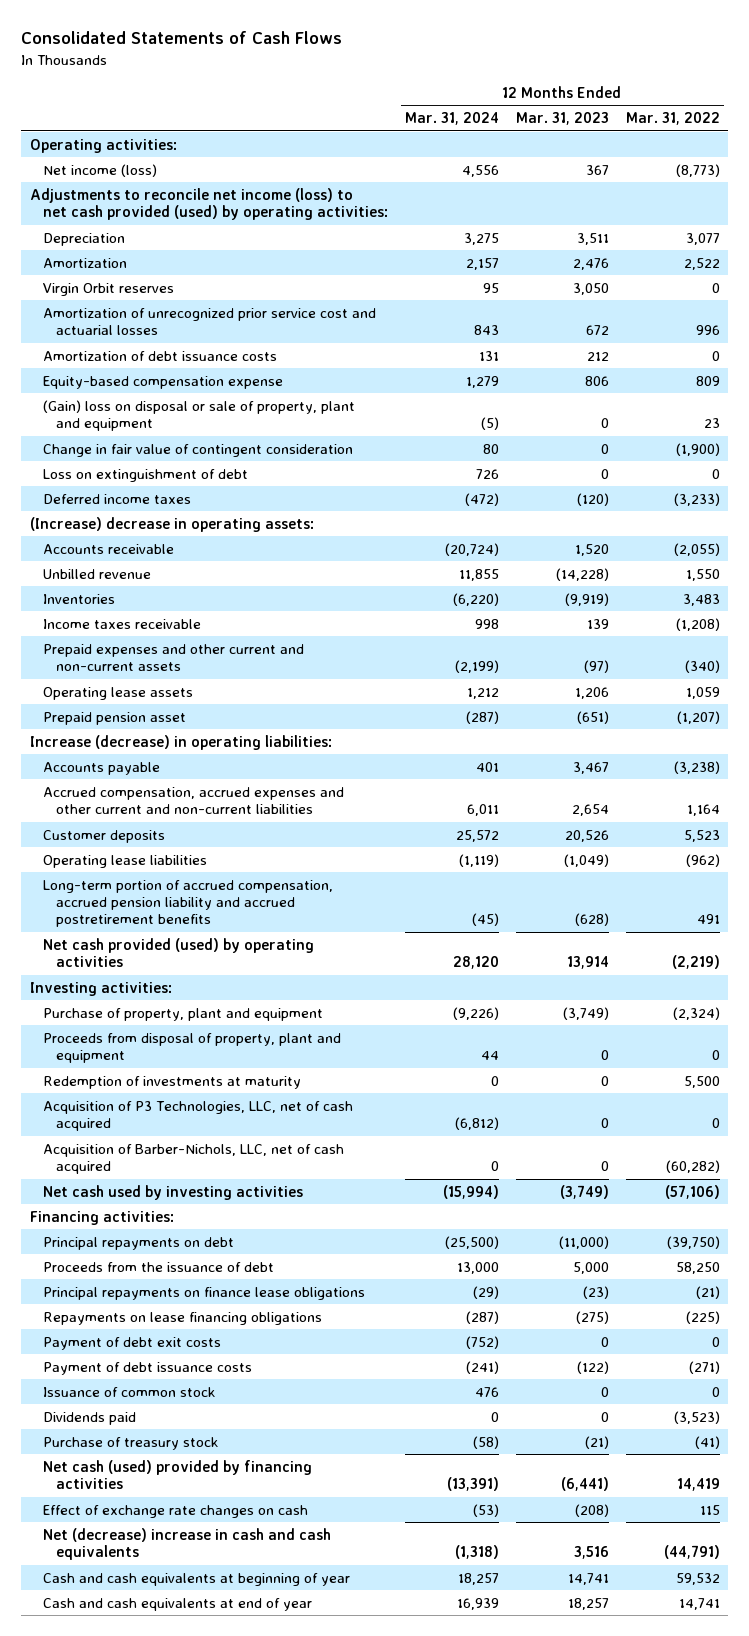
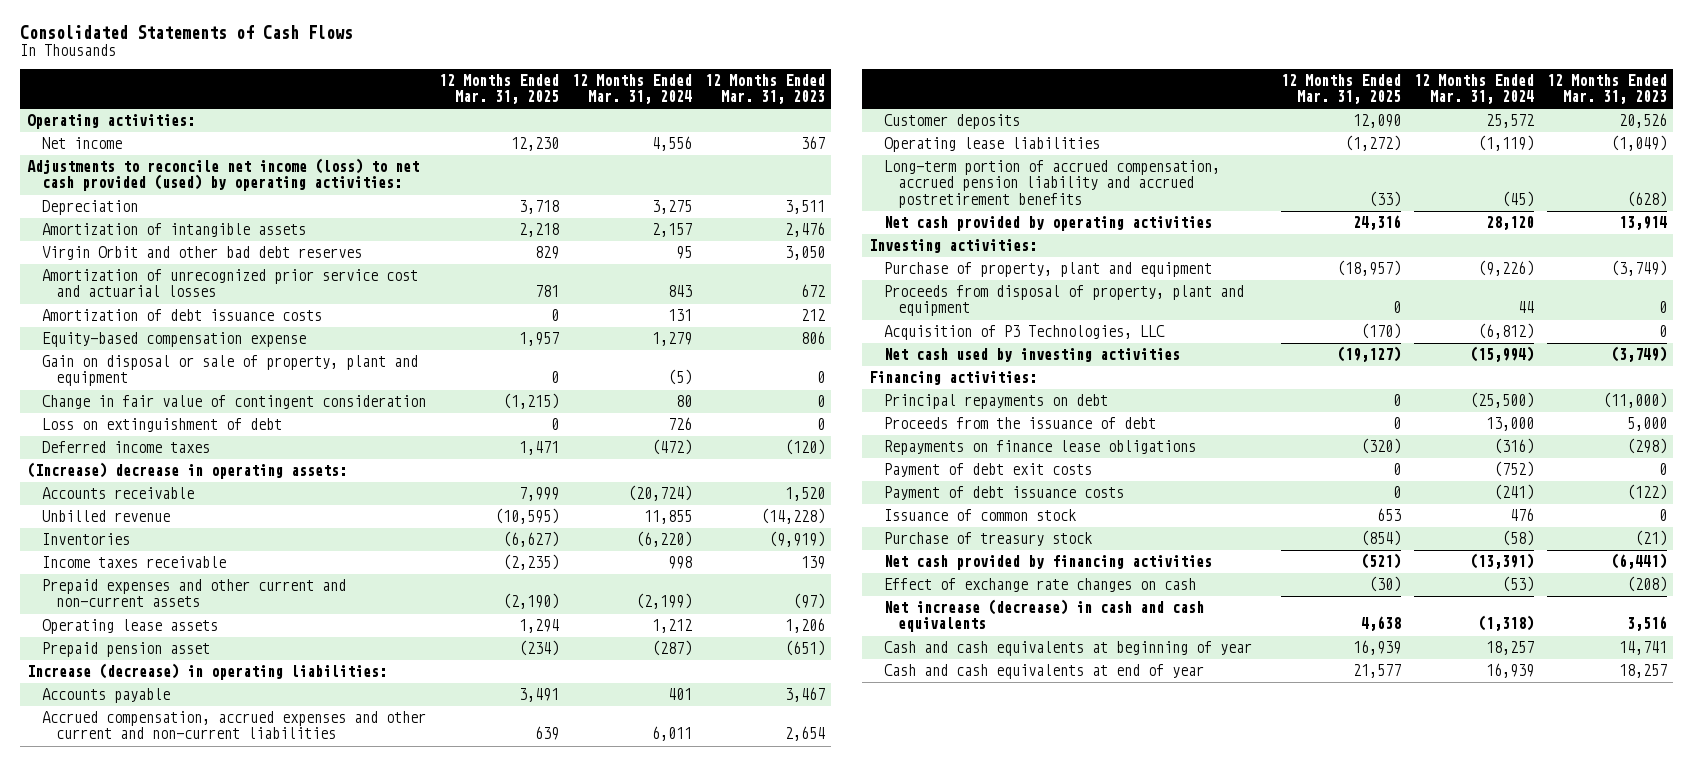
- | 12 Months Ended Mar. 31, 2024 | 12 Months Ended Mar. 31, 2023 | 12 Months Ended Mar. 31, 2022
+ | 12 Months Ended Mar. 31, 2025 | 12 Months Ended Mar. 31, 2024 | 12 Months Ended Mar. 31, 2023
- Net income (loss) | 4,556 | 367 | (8,773)
+ Net income | 12,230 | 4,556 | 367
- Amortization | 2,157 | 2,476 | 2,522
- Virgin Orbit reserves | 95 | 3,050 | 0
+ Amortization of intangible assets | 2,218 | 2,157 | 2,476
+ Virgin Orbit and other bad debt reserves | 829 | 95 | 3,050
- (Gain) loss on disposal or sale of property, plant and equipment | (5) | 0 | 23
+ Gain on disposal or sale of property, plant and equipment | 0 | (5) | 0
- Net cash provided (used) by operating activities | 28,120 | 13,914 | (2,219)
+ Net cash provided by operating activities | 24,316 | 28,120 | 13,914
- Redemption of investments at maturity | 0 | 0 | 5,500
- Acquisition of P3 Technologies, LLC, net of cash acquired | (6,812) | 0 | 0
- Acquisition of Barber-Nichols, LLC, net of cash acquired | 0 | 0 | (60,282)
+ Acquisition of P3 Technologies, LLC | (170) | (6,812) | 0
- Principal repayments on finance lease obligations | (29) | (23) | (21)
- Repayments on lease financing obligations | (287) | (275) | (225)
+ Repayments on finance lease obligations | (320) | (316) | (298)
- Dividends paid | 0 | 0 | (3,523)
- Net cash (used) provided by financing activities | (13,391) | (6,441) | 14,419
+ Net cash provided by financing activities | (521) | (13,391) | (6,441)
- Net (decrease) increase in cash and cash equivalents | (1,318) | 3,516 | (44,791)
+ Net increase (decrease) in cash and cash equivalents | 4,638 | (1,318) | 3,516

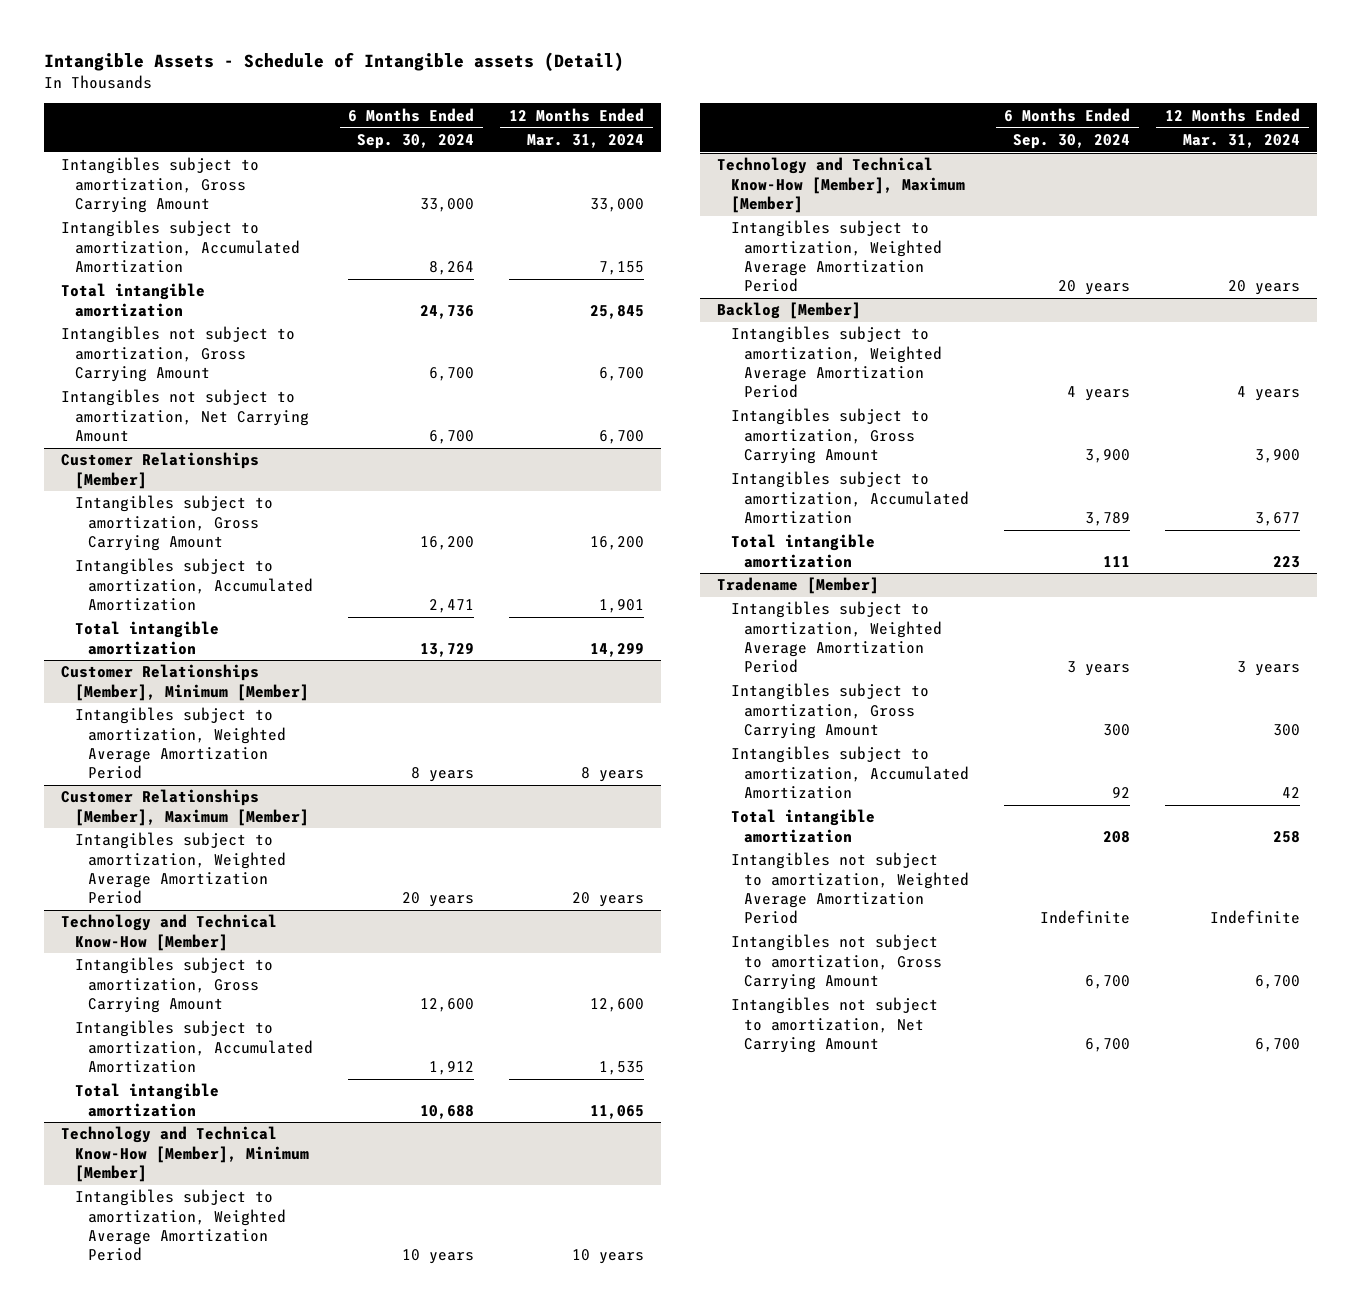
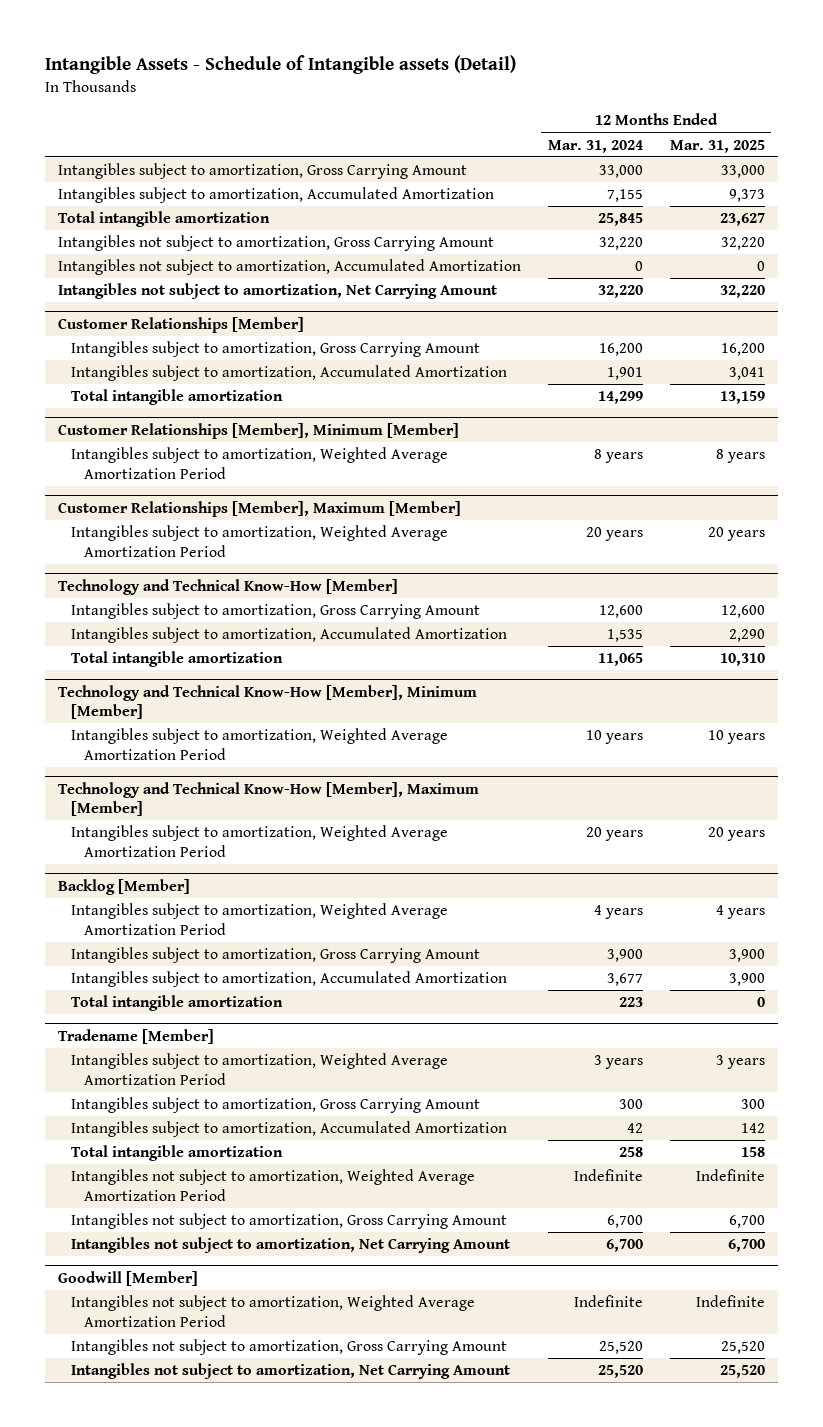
- | 6 Months Ended Sep. 30, 2024 | 12 Months Ended Mar. 31, 2024
+ | 12 Months Ended Mar. 31, 2024 | 12 Months Ended Mar. 31, 2025
- Intangibles not subject to amortization, Gross Carrying Amount | 6,700 | 6,700
- Intangibles not subject to amortization, Net Carrying Amount | 6,700 | 6,700
+ Intangibles not subject to amortization, Gross Carrying Amount | 32,220 | 32,220
+ Intangibles not subject to amortization, Accumulated Amortization | 0 | 0
+ Intangibles not subject to amortization, Net Carrying Amount | 32,220 | 32,220
+ Goodwill [Member]
+ Intangibles not subject to amortization, Weighted Average Amortization Period | Indefinite | Indefinite
+ Intangibles not subject to amortization, Gross Carrying Amount | 25,520 | 25,520
+ Intangibles not subject to amortization, Net Carrying Amount | 25,520 | 25,520

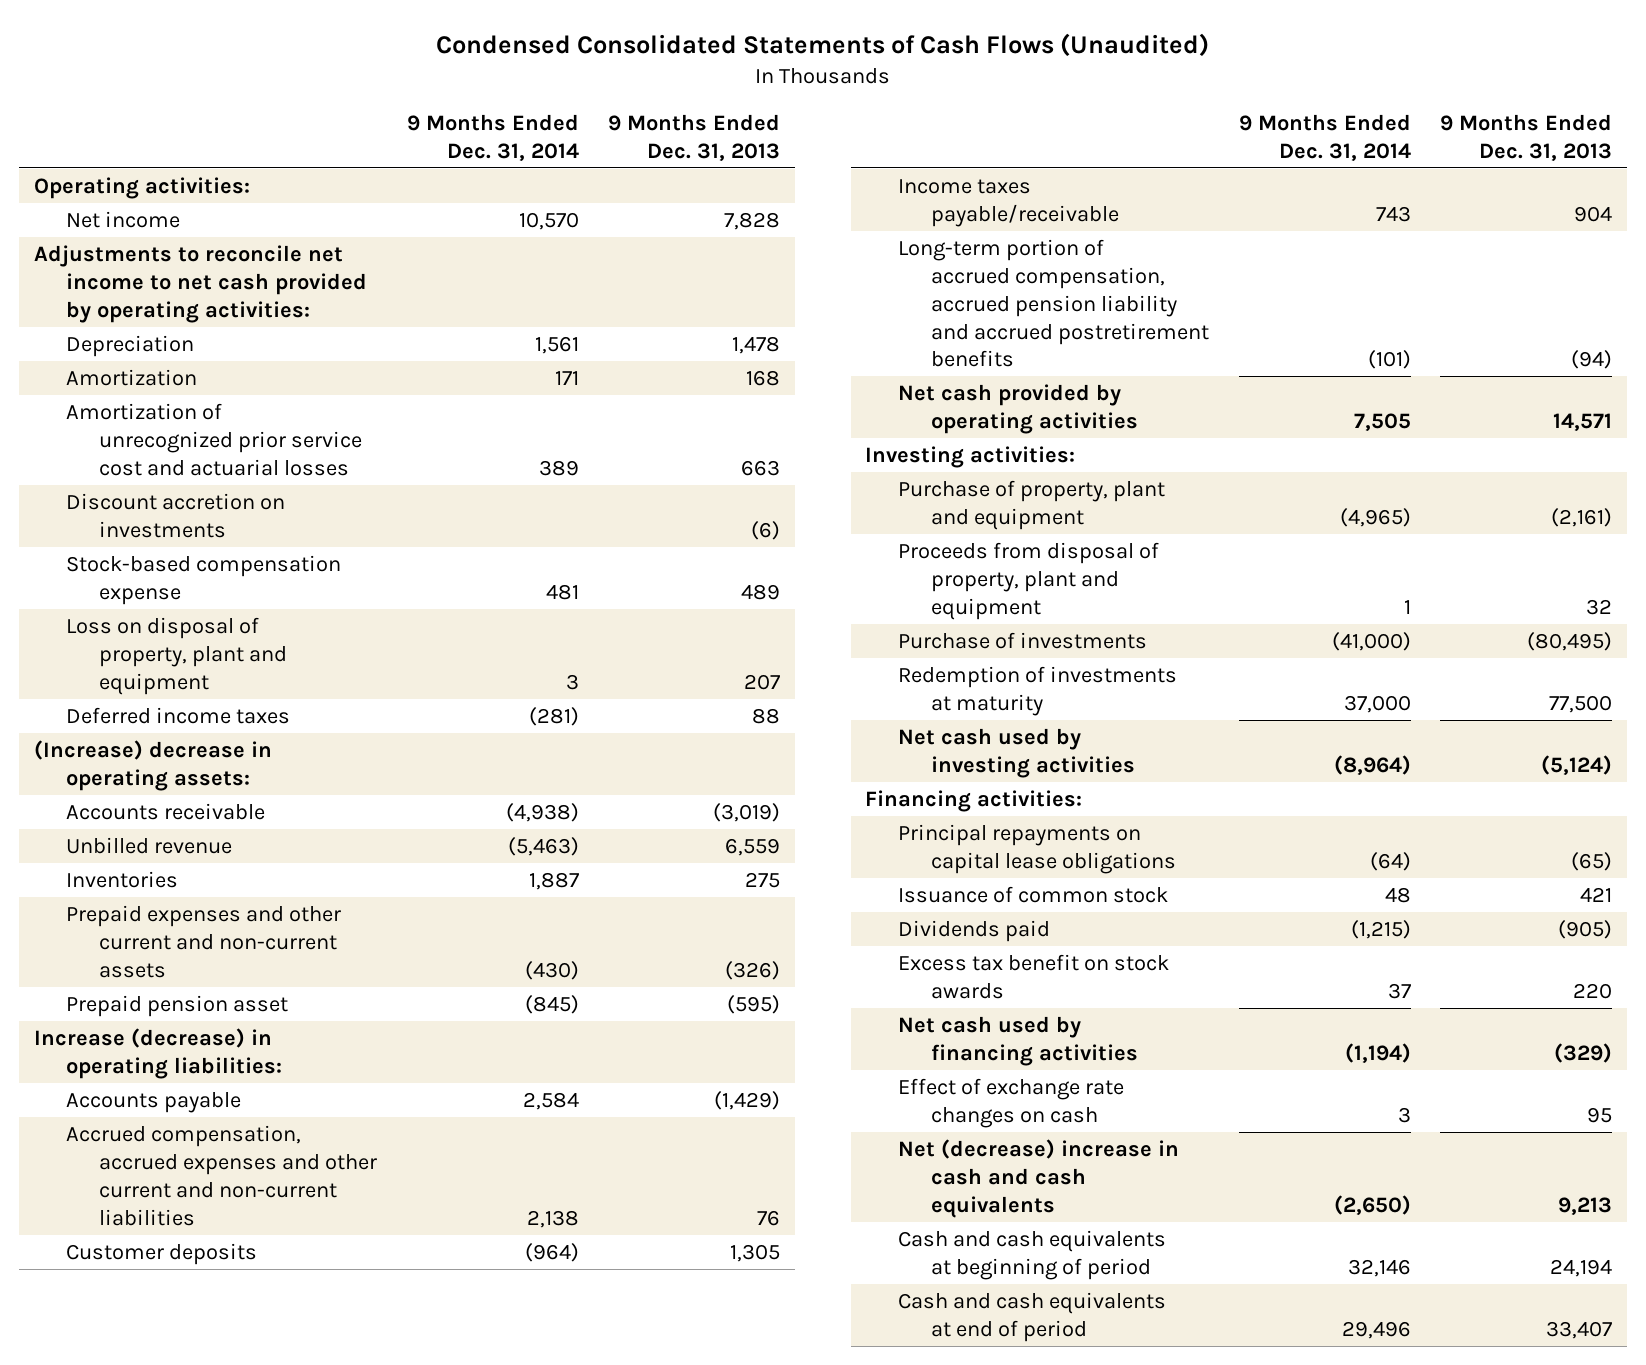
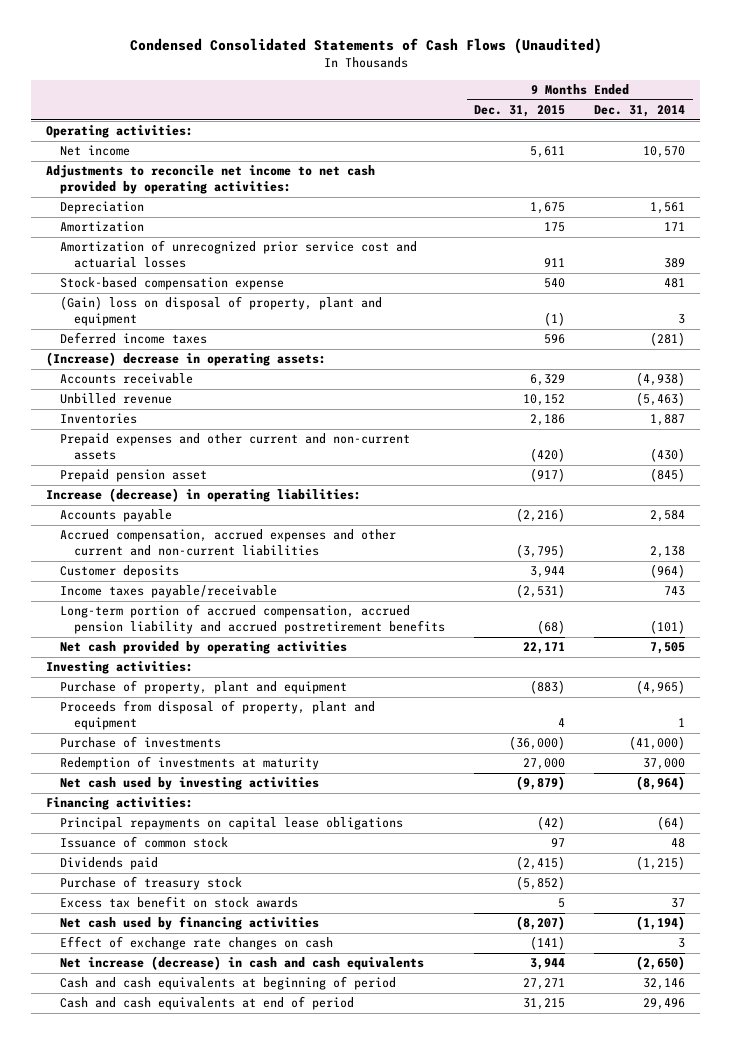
- | 9 Months Ended Dec. 31, 2014 | 9 Months Ended Dec. 31, 2013
+ | 9 Months Ended Dec. 31, 2015 | 9 Months Ended Dec. 31, 2014
- Discount accretion on investments | | (6)
- Loss on disposal of property, plant and equipment | 3 | 207
+ (Gain) loss on disposal of property, plant and equipment | (1) | 3
+ Purchase of treasury stock | (5,852) |
- Net (decrease) increase in cash and cash equivalents | (2,650) | 9,213
+ Net increase (decrease) in cash and cash equivalents | 3,944 | (2,650)

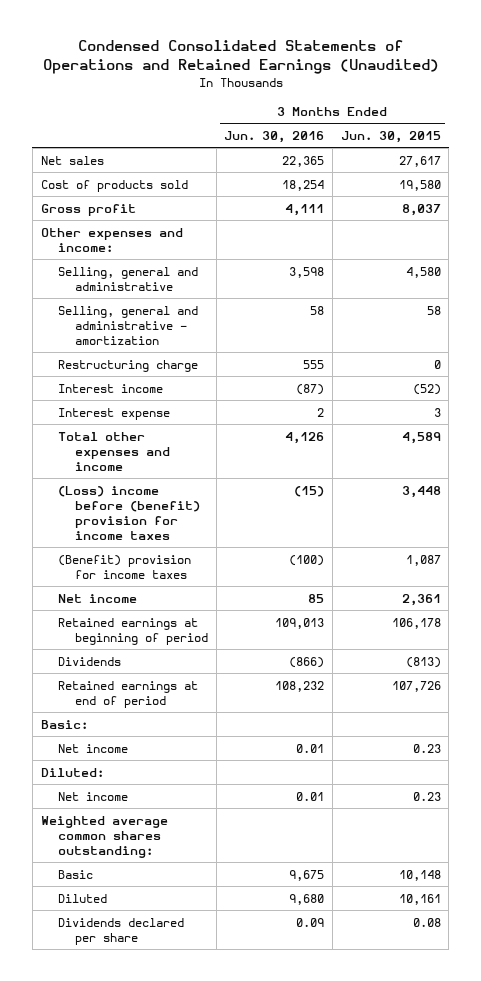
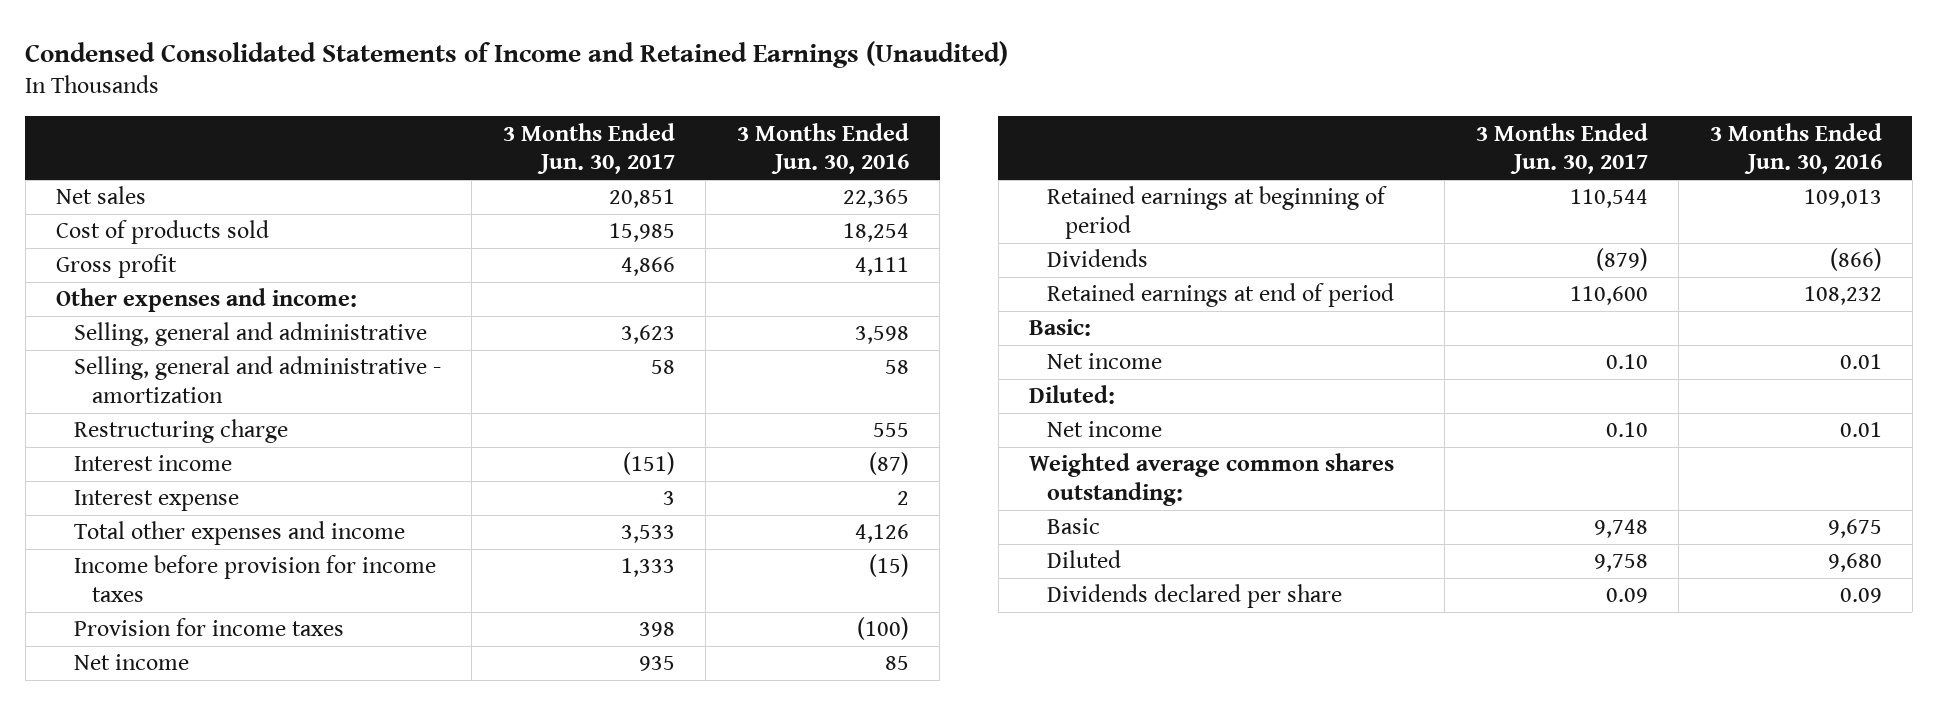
- Condensed Consolidated Statements of Operations and Retained Earnings (Unaudited)
+ Condensed Consolidated Statements of Income and Retained Earnings (Unaudited)
- | 3 Months Ended Jun. 30, 2016 | 3 Months Ended Jun. 30, 2015
+ | 3 Months Ended Jun. 30, 2017 | 3 Months Ended Jun. 30, 2016
- (Loss) income before (benefit) provision for income taxes | (15) | 3,448
- (Benefit) provision for income taxes | (100) | 1,087
+ Income before provision for income taxes | 1,333 | (15)
+ Provision for income taxes | 398 | (100)

